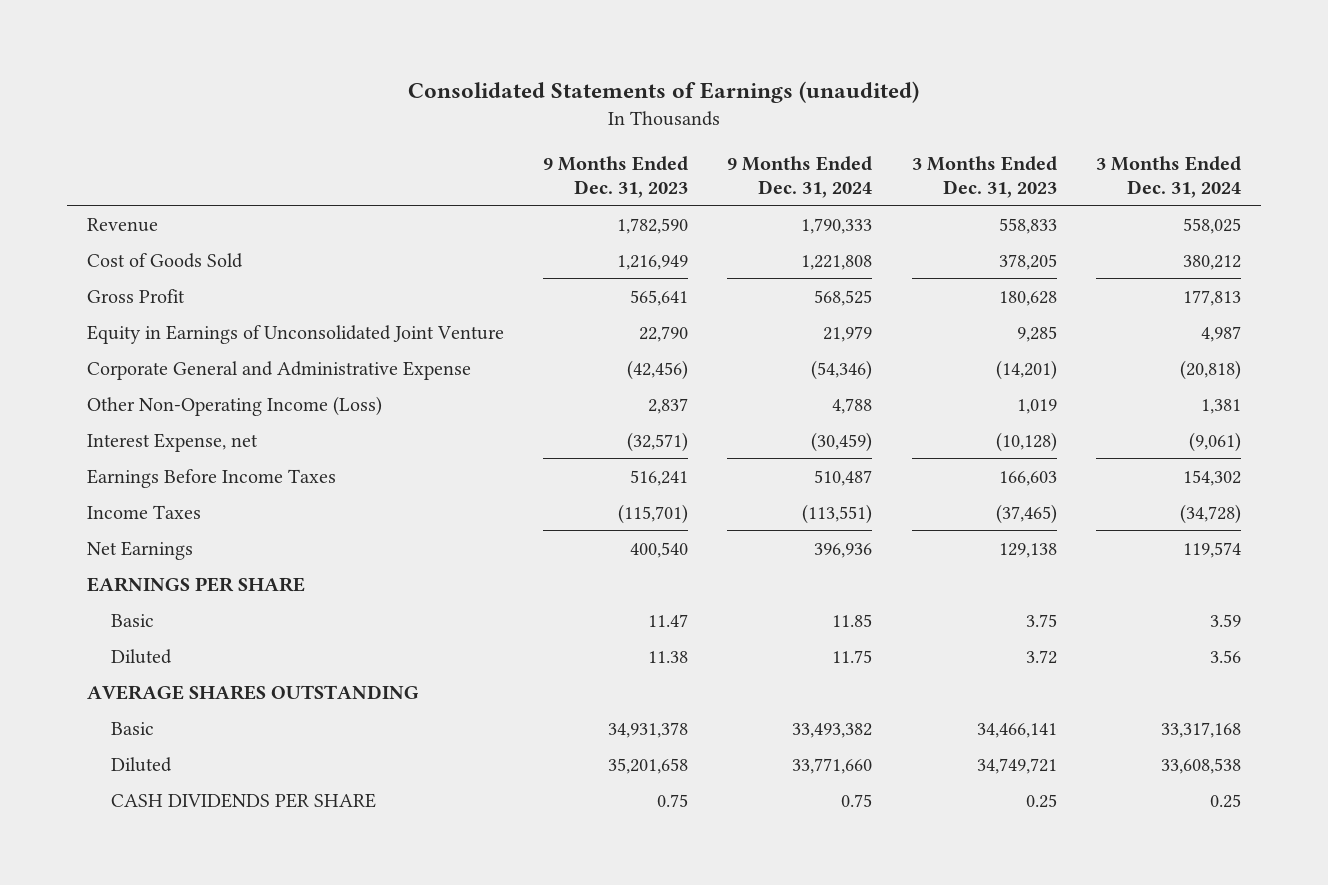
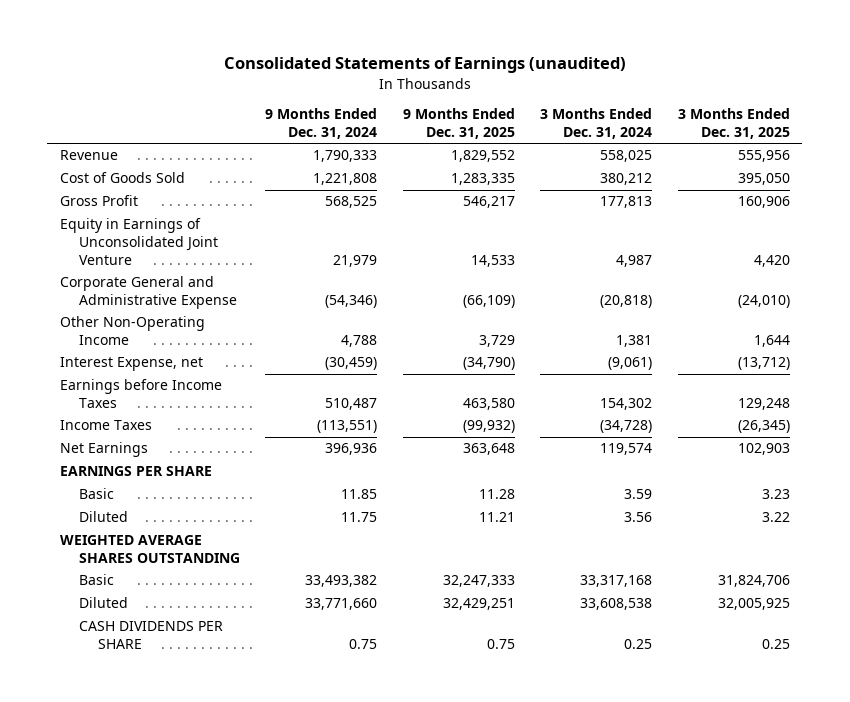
- | 9 Months Ended Dec. 31, 2023 | 9 Months Ended Dec. 31, 2024 | 3 Months Ended Dec. 31, 2023 | 3 Months Ended Dec. 31, 2024
+ | 9 Months Ended Dec. 31, 2024 | 9 Months Ended Dec. 31, 2025 | 3 Months Ended Dec. 31, 2024 | 3 Months Ended Dec. 31, 2025
- Other Non-Operating Income (Loss) | 2,837 | 4,788 | 1,019 | 1,381
+ Other Non-Operating Income | 4,788 | 3,729 | 1,381 | 1,644
- Earnings Before Income Taxes | 516,241 | 510,487 | 166,603 | 154,302
+ Earnings before Income Taxes | 510,487 | 463,580 | 154,302 | 129,248
- AVERAGE SHARES OUTSTANDING
+ WEIGHTED AVERAGE SHARES OUTSTANDING

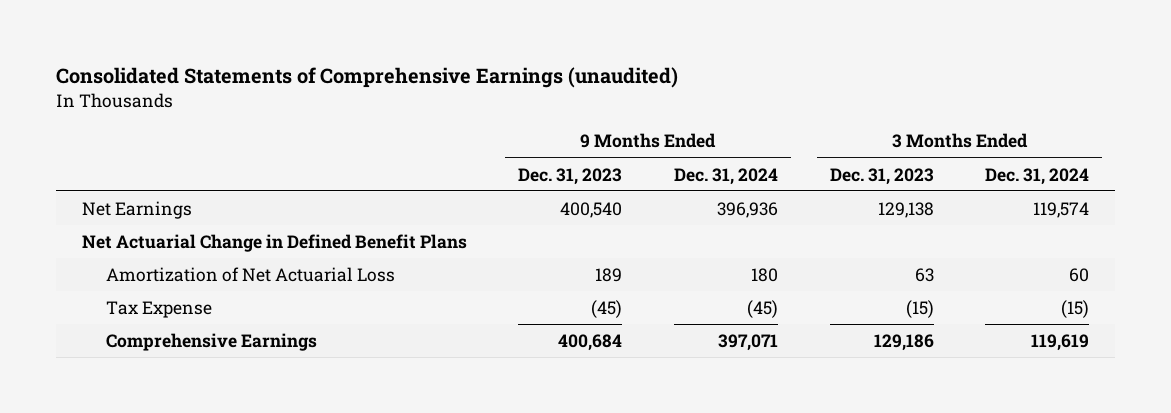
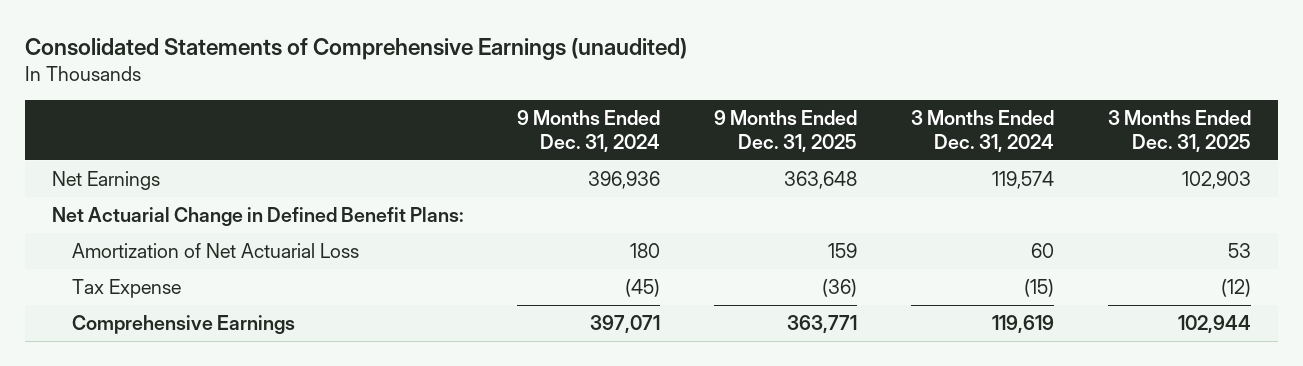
- | 9 Months Ended Dec. 31, 2023 | 9 Months Ended Dec. 31, 2024 | 3 Months Ended Dec. 31, 2023 | 3 Months Ended Dec. 31, 2024
+ | 9 Months Ended Dec. 31, 2024 | 9 Months Ended Dec. 31, 2025 | 3 Months Ended Dec. 31, 2024 | 3 Months Ended Dec. 31, 2025
- Net Actuarial Change in Defined Benefit Plans
+ Net Actuarial Change in Defined Benefit Plans:

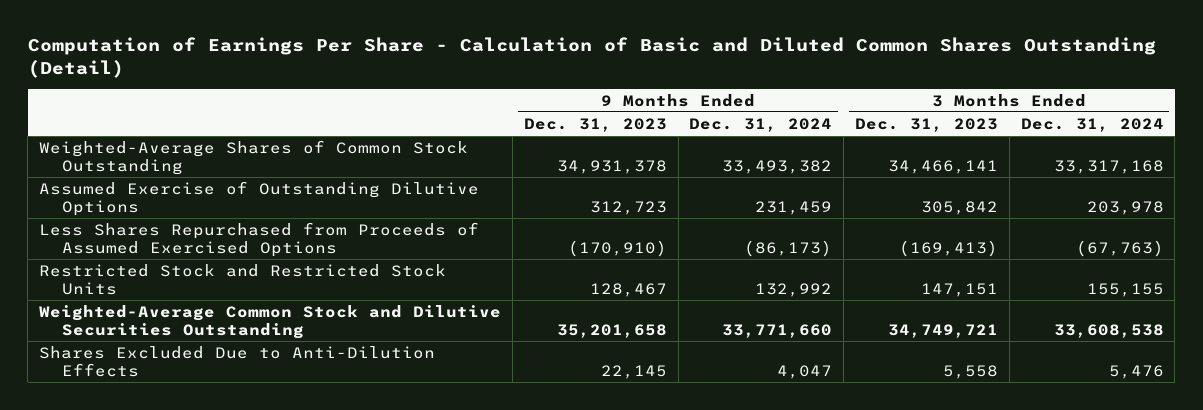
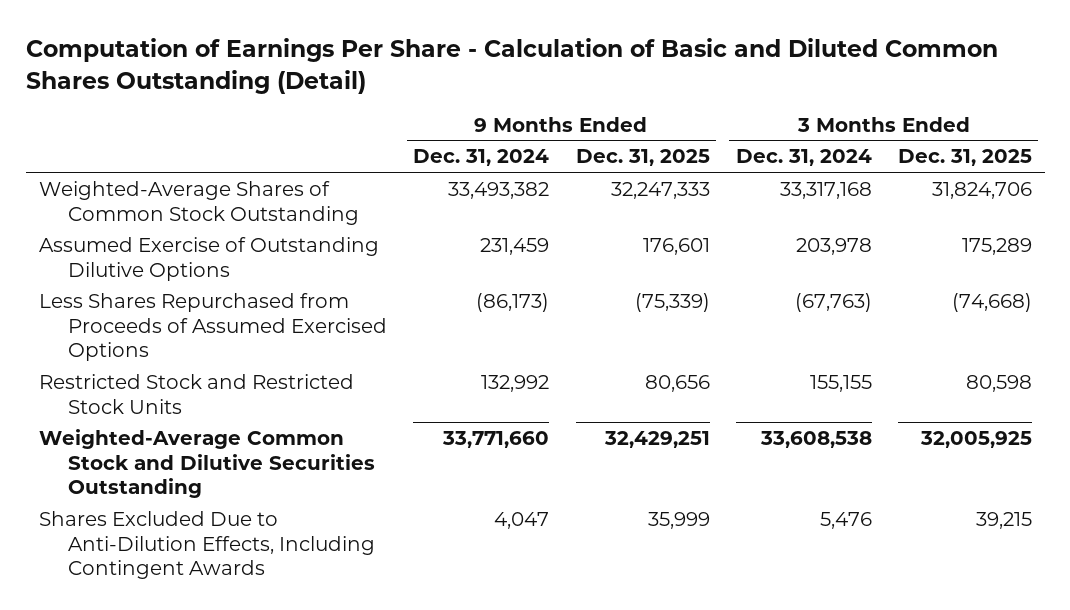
- | 9 Months Ended Dec. 31, 2023 | 9 Months Ended Dec. 31, 2024 | 3 Months Ended Dec. 31, 2023 | 3 Months Ended Dec. 31, 2024
+ | 9 Months Ended Dec. 31, 2024 | 9 Months Ended Dec. 31, 2025 | 3 Months Ended Dec. 31, 2024 | 3 Months Ended Dec. 31, 2025
- Shares Excluded Due to Anti-Dilution Effects | 22,145 | 4,047 | 5,558 | 5,476
+ Shares Excluded Due to Anti-Dilution Effects, Including Contingent Awards | 4,047 | 35,999 | 5,476 | 39,215

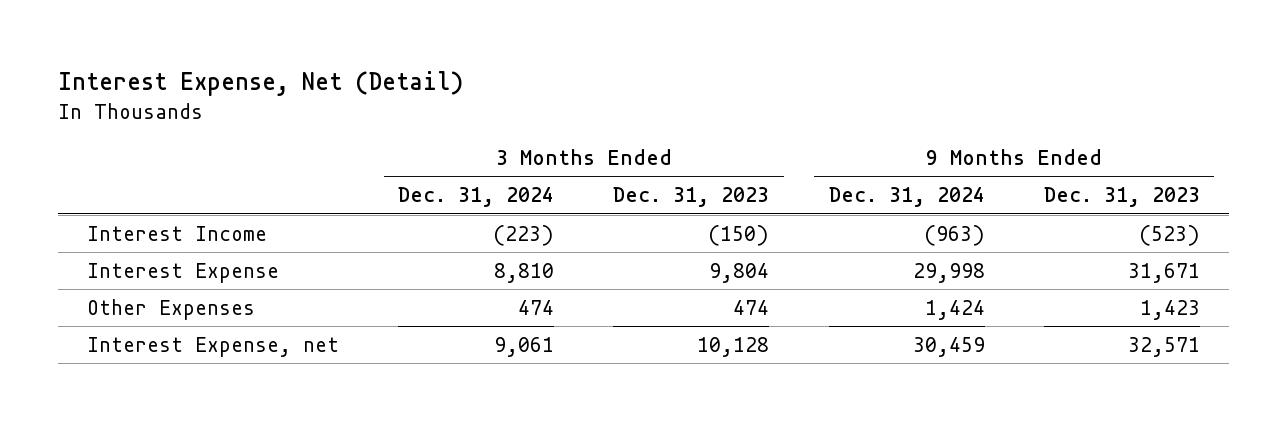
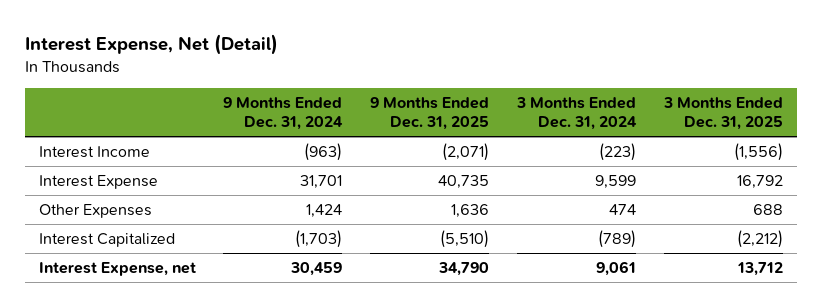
- | 3 Months Ended Dec. 31, 2024 | 3 Months Ended Dec. 31, 2023 | 9 Months Ended Dec. 31, 2024 | 9 Months Ended Dec. 31, 2023
+ | 9 Months Ended Dec. 31, 2024 | 9 Months Ended Dec. 31, 2025 | 3 Months Ended Dec. 31, 2024 | 3 Months Ended Dec. 31, 2025
- Interest Expense | 8,810 | 9,804 | 29,998 | 31,671
+ Interest Expense | 31,701 | 40,735 | 9,599 | 16,792
+ Interest Capitalized | (1,703) | (5,510) | (789) | (2,212)

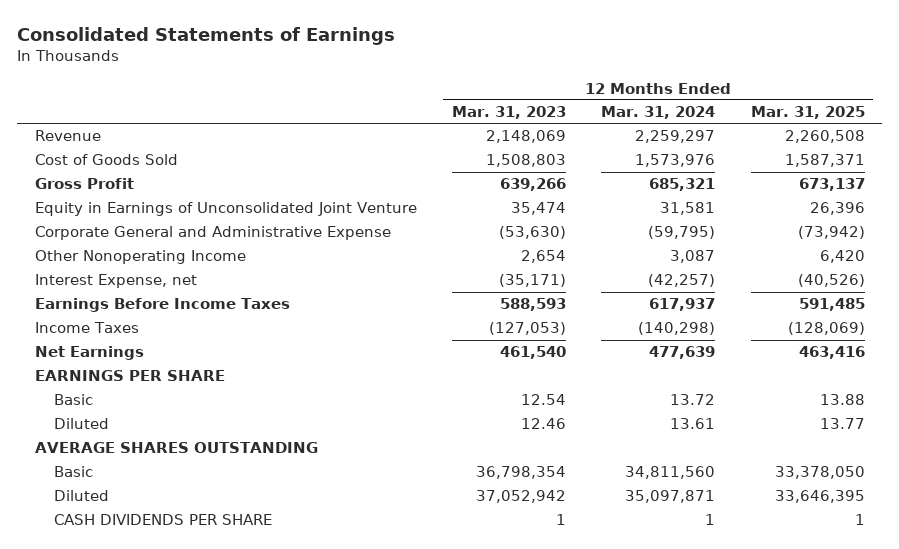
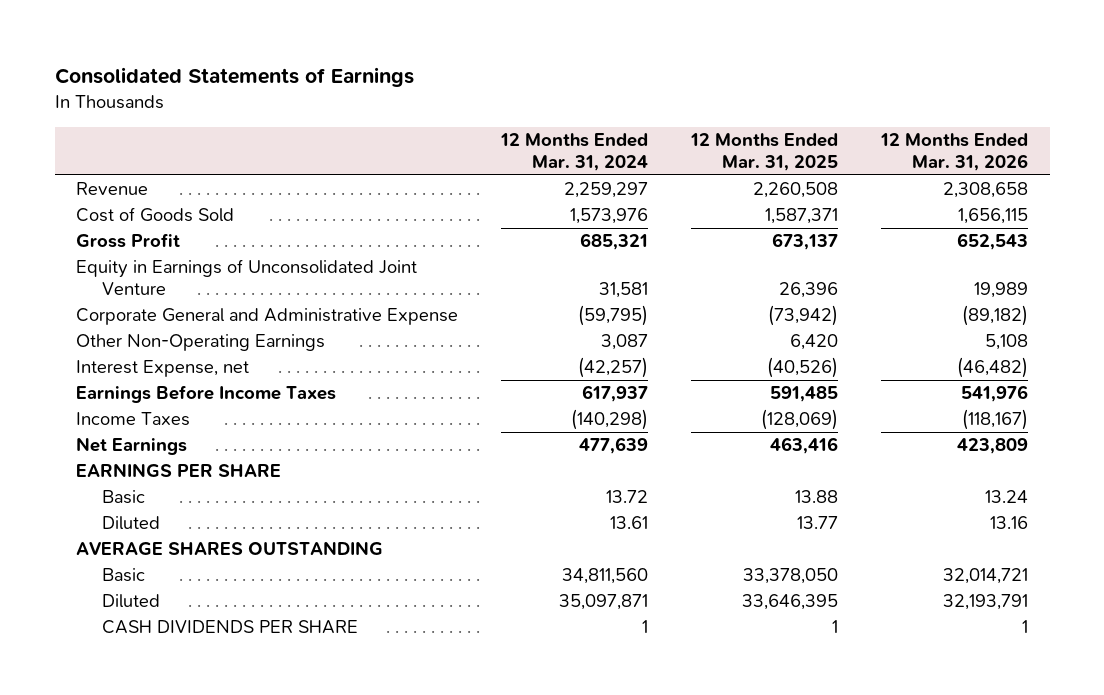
- | 12 Months Ended Mar. 31, 2023 | 12 Months Ended Mar. 31, 2024 | 12 Months Ended Mar. 31, 2025
+ | 12 Months Ended Mar. 31, 2024 | 12 Months Ended Mar. 31, 2025 | 12 Months Ended Mar. 31, 2026
- Other Nonoperating Income | 2,654 | 3,087 | 6,420
+ Other Non-Operating Earnings | 3,087 | 6,420 | 5,108

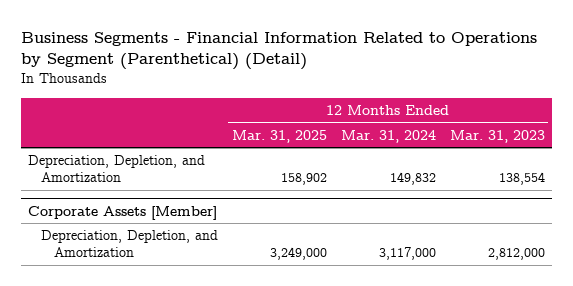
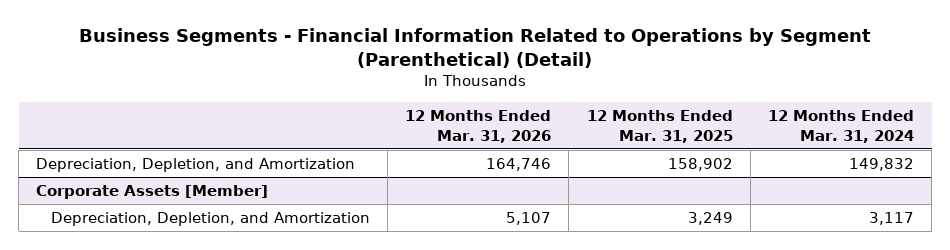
- | 12 Months Ended Mar. 31, 2025 | 12 Months Ended Mar. 31, 2024 | 12 Months Ended Mar. 31, 2023
+ | 12 Months Ended Mar. 31, 2026 | 12 Months Ended Mar. 31, 2025 | 12 Months Ended Mar. 31, 2024
@ Corporate Assets [Member]
- Depreciation, Depletion, and Amortization | 3,249,000 | 3,117,000 | 2,812,000
+ Depreciation, Depletion, and Amortization | 5,107 | 3,249 | 3,117

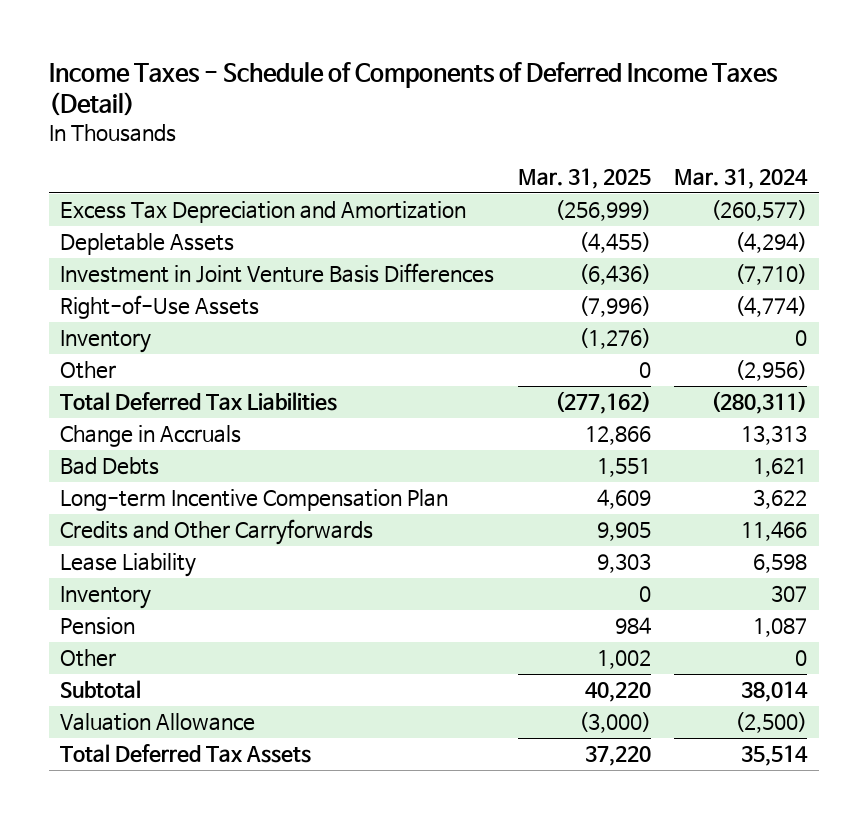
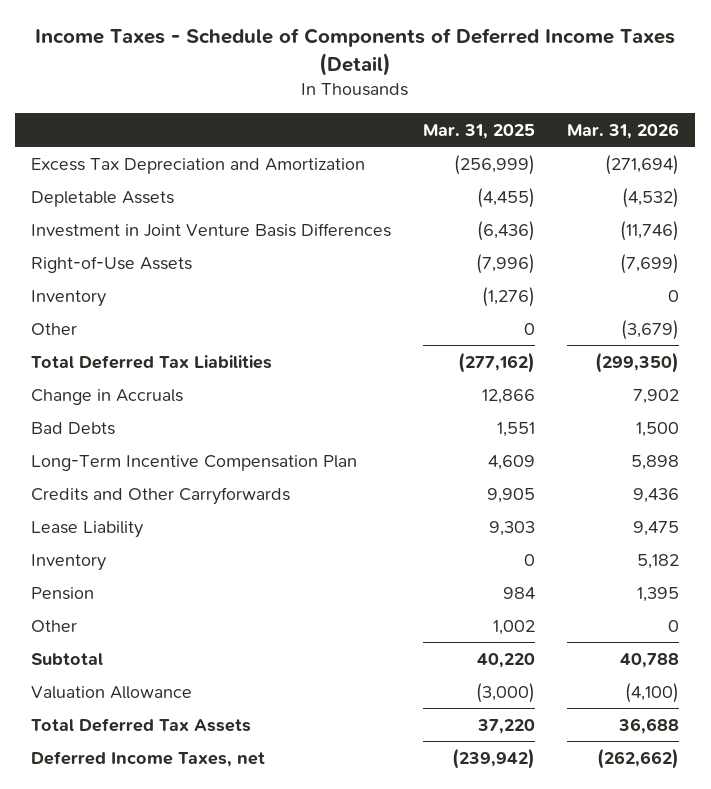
- | Mar. 31, 2025 | Mar. 31, 2024
+ | Mar. 31, 2025 | Mar. 31, 2026
- Long-term Incentive Compensation Plan | 4,609 | 3,622
+ Long-Term Incentive Compensation Plan | 4,609 | 5,898
+ Deferred Income Taxes, net | (239,942) | (262,662)

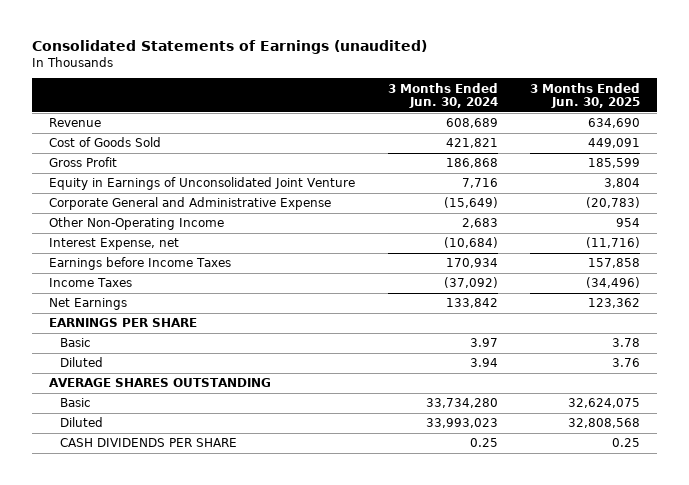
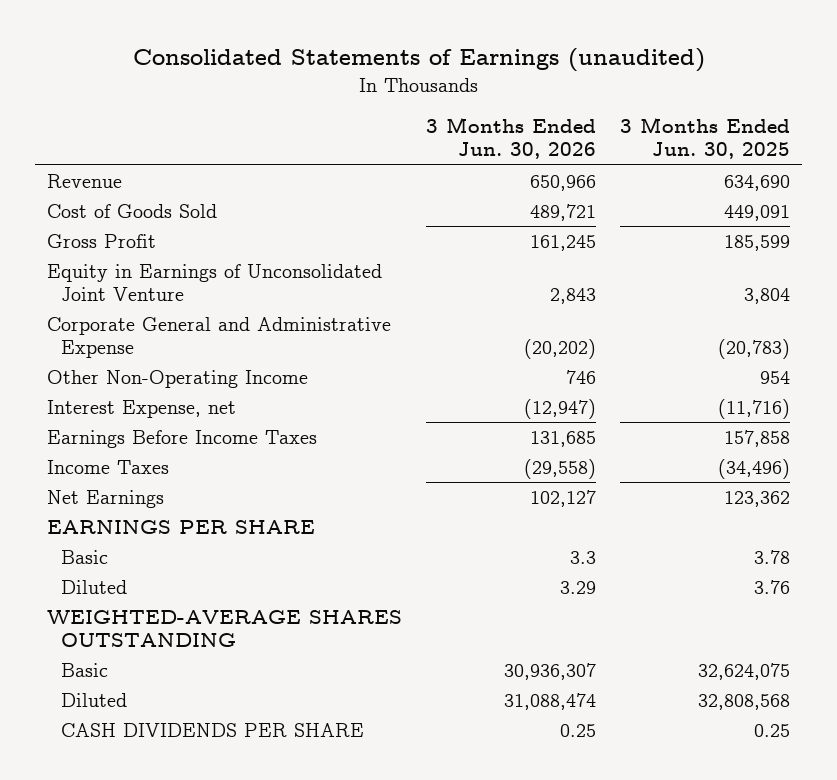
- | 3 Months Ended Jun. 30, 2024 | 3 Months Ended Jun. 30, 2025
+ | 3 Months Ended Jun. 30, 2026 | 3 Months Ended Jun. 30, 2025
- Earnings before Income Taxes | 170,934 | 157,858
+ Earnings Before Income Taxes | 131,685 | 157,858
- AVERAGE SHARES OUTSTANDING
+ WEIGHTED-AVERAGE SHARES OUTSTANDING

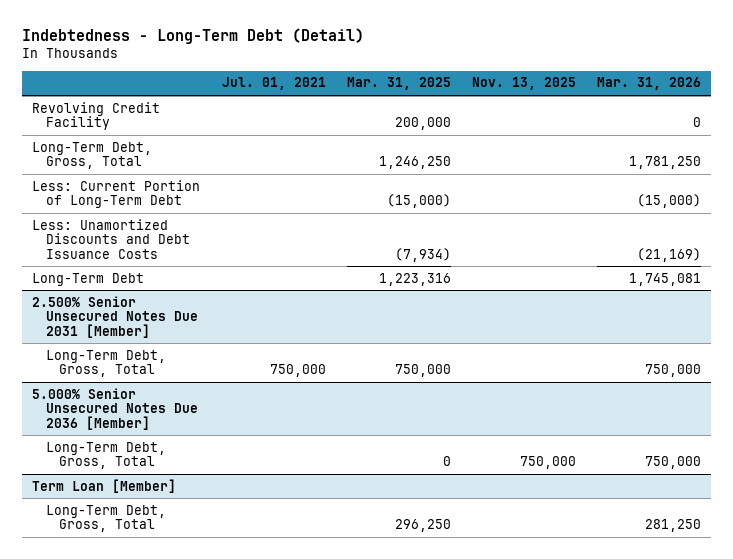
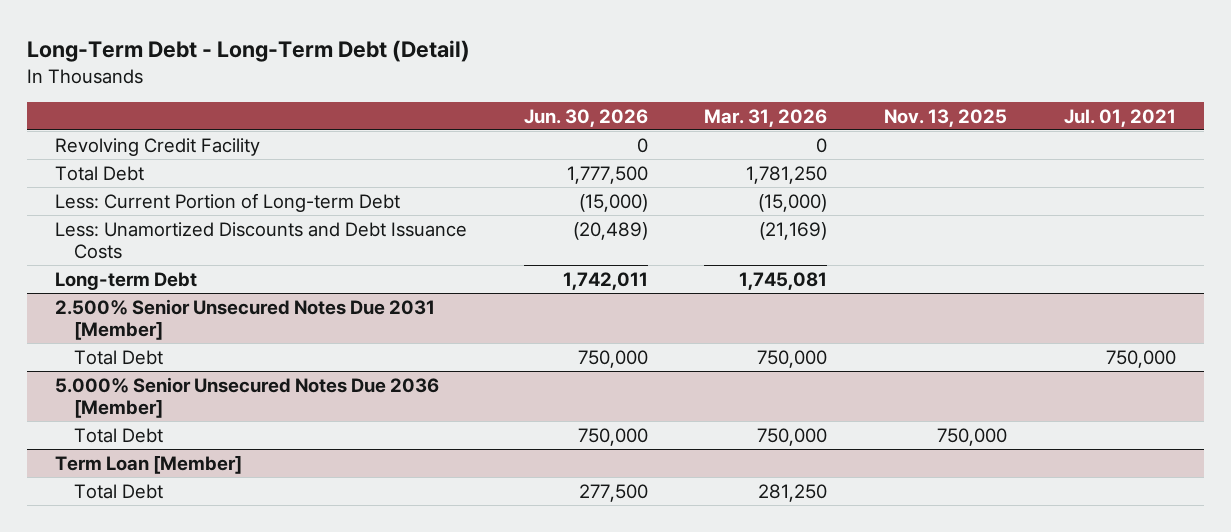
- Indebtedness - Long-Term Debt (Detail)
+ Long-Term Debt - Long-Term Debt (Detail)
- | Jul. 01, 2021 | Mar. 31, 2025 | Nov. 13, 2025 | Mar. 31, 2026
+ | Jun. 30, 2026 | Mar. 31, 2026 | Nov. 13, 2025 | Jul. 01, 2021
- Long-Term Debt, Gross, Total | | 1,246,250 | | 1,781,250
- Less: Current Portion of Long-Term Debt | | (15,000) | | (15,000)
+ Total Debt | 1,777,500 | 1,781,250 | |
+ Less: Current Portion of Long-term Debt | (15,000) | (15,000) | |
- Long-Term Debt | | 1,223,316 | | 1,745,081
+ Long-term Debt | 1,742,011 | 1,745,081 | |
@ 2.500% Senior Unsecured Notes Due 2031 [Member]
- Long-Term Debt, Gross, Total | 750,000 | 750,000 | | 750,000
+ Total Debt | 750,000 | 750,000 | | 750,000
@ 5.000% Senior Unsecured Notes Due 2036 [Member]
- Long-Term Debt, Gross, Total | | 0 | 750,000 | 750,000
+ Total Debt | 750,000 | 750,000 | 750,000 |
@ Term Loan [Member]
- Long-Term Debt, Gross, Total | | 296,250 | | 281,250
+ Total Debt | 277,500 | 281,250 | |

